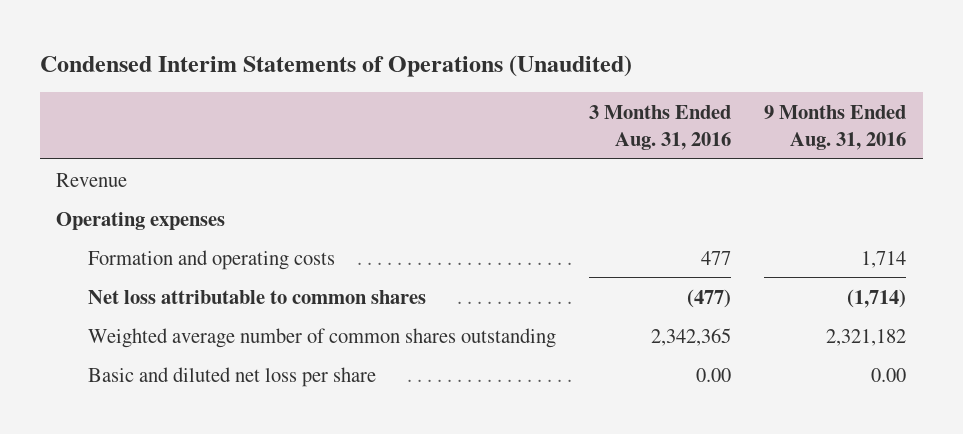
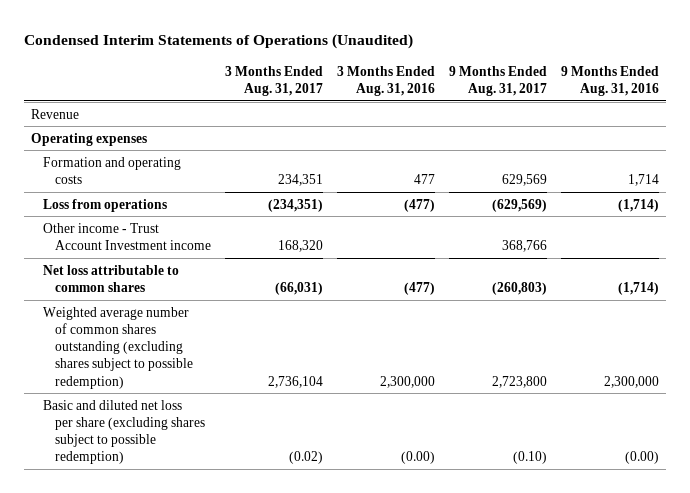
- | 3 Months Ended Aug. 31, 2016 | 9 Months Ended Aug. 31, 2016
+ | 3 Months Ended Aug. 31, 2017 | 3 Months Ended Aug. 31, 2016 | 9 Months Ended Aug. 31, 2017 | 9 Months Ended Aug. 31, 2016
+ Loss from operations | (234,351) | (477) | (629,569) | (1,714)
+ Other income - Trust Account Investment income | 168,320 | | 368,766 |
- Weighted average number of common shares outstanding | 2,342,365 | 2,321,182
- Basic and diluted net loss per share | 0.00 | 0.00
+ Weighted average number of common shares outstanding (excluding shares subject to possible redemption) | 2,736,104 | 2,300,000 | 2,723,800 | 2,300,000
+ Basic and diluted net loss per share (excluding shares subject to possible redemption) | (0.02) | (0.00) | (0.10) | (0.00)

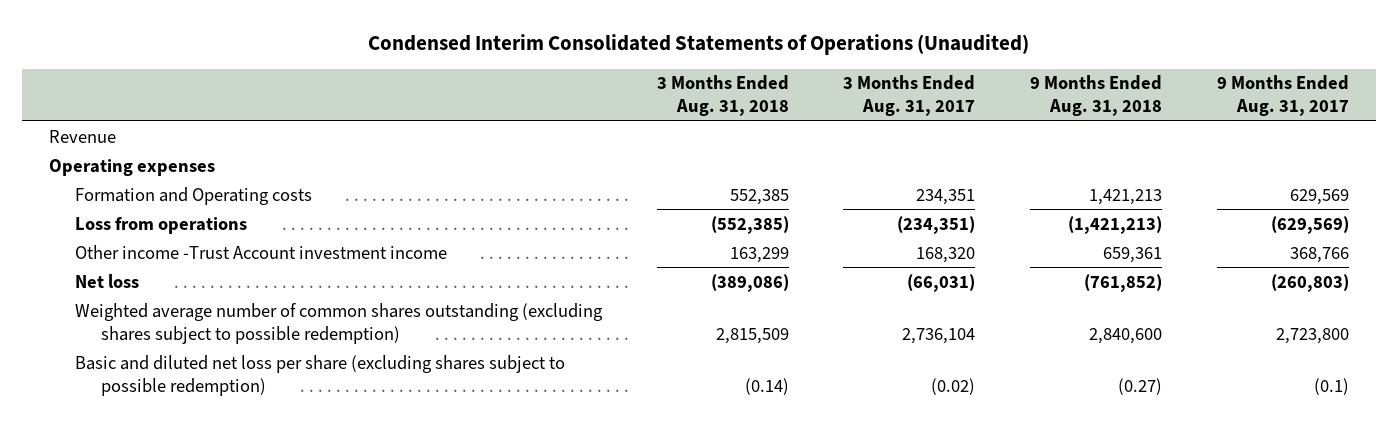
- Condensed Interim Statements of Operations (Unaudited)
+ Condensed Interim Consolidated Statements of Operations (Unaudited)
- | 3 Months Ended Aug. 31, 2017 | 3 Months Ended Aug. 31, 2016 | 9 Months Ended Aug. 31, 2017 | 9 Months Ended Aug. 31, 2016
+ | 3 Months Ended Aug. 31, 2018 | 3 Months Ended Aug. 31, 2017 | 9 Months Ended Aug. 31, 2018 | 9 Months Ended Aug. 31, 2017
- Formation and operating costs | 234,351 | 477 | 629,569 | 1,714
+ Formation and Operating costs | 552,385 | 234,351 | 1,421,213 | 629,569
- Other income - Trust Account Investment income | 168,320 | | 368,766 |
- Net loss attributable to common shares | (66,031) | (477) | (260,803) | (1,714)
+ Other income -Trust Account investment income | 163,299 | 168,320 | 659,361 | 368,766
+ Net loss | (389,086) | (66,031) | (761,852) | (260,803)
- Basic and diluted net loss per share (excluding shares subject to possible redemption) | (0.02) | (0.00) | (0.10) | (0.00)
+ Basic and diluted net loss per share (excluding shares subject to possible redemption) | (0.14) | (0.02) | (0.27) | (0.1)

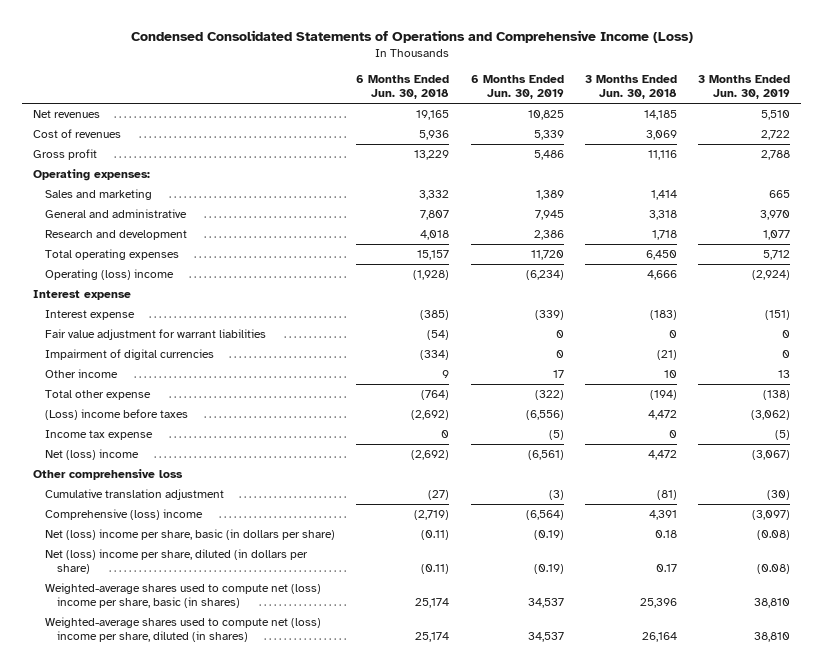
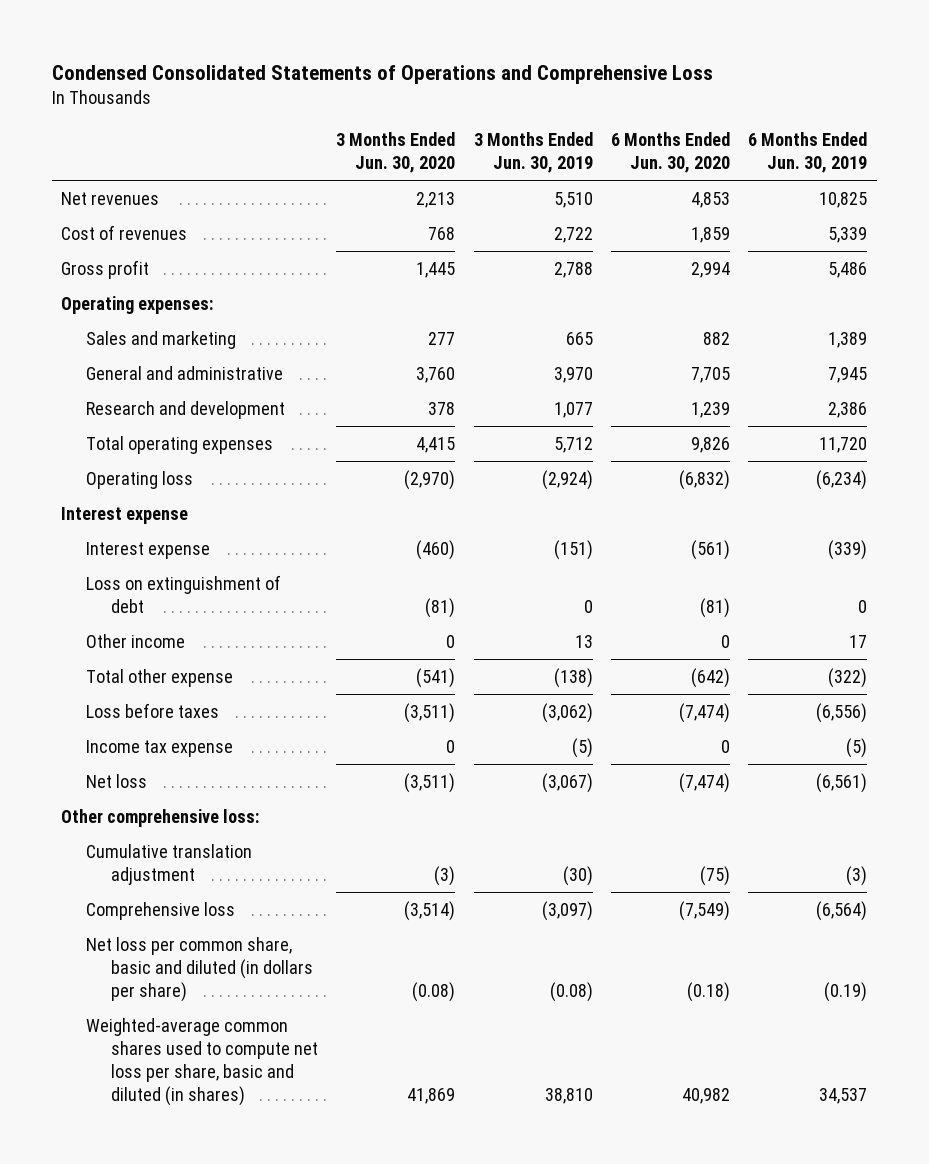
- Condensed Consolidated Statements of Operations and Comprehensive Income (Loss)
+ Condensed Consolidated Statements of Operations and Comprehensive Loss
- | 6 Months Ended Jun. 30, 2018 | 6 Months Ended Jun. 30, 2019 | 3 Months Ended Jun. 30, 2018 | 3 Months Ended Jun. 30, 2019
+ | 3 Months Ended Jun. 30, 2020 | 3 Months Ended Jun. 30, 2019 | 6 Months Ended Jun. 30, 2020 | 6 Months Ended Jun. 30, 2019
- Operating (loss) income | (1,928) | (6,234) | 4,666 | (2,924)
+ Operating loss | (2,970) | (2,924) | (6,832) | (6,234)
- Fair value adjustment for warrant liabilities | (54) | 0 | 0 | 0
- Impairment of digital currencies | (334) | 0 | (21) | 0
+ Loss on extinguishment of debt | (81) | 0 | (81) | 0
- (Loss) income before taxes | (2,692) | (6,556) | 4,472 | (3,062)
+ Loss before taxes | (3,511) | (3,062) | (7,474) | (6,556)
- Net (loss) income | (2,692) | (6,561) | 4,472 | (3,067)
- Other comprehensive loss
+ Net loss | (3,511) | (3,067) | (7,474) | (6,561)
+ Other comprehensive loss:
- Comprehensive (loss) income | (2,719) | (6,564) | 4,391 | (3,097)
- Net (loss) income per share, basic (in dollars per share) | (0.11) | (0.19) | 0.18 | (0.08)
- Net (loss) income per share, diluted (in dollars per share) | (0.11) | (0.19) | 0.17 | (0.08)
- Weighted-average shares used to compute net (loss) income per share, basic (in shares) | 25,174 | 34,537 | 25,396 | 38,810
- Weighted-average shares used to compute net (loss) income per share, diluted (in shares) | 25,174 | 34,537 | 26,164 | 38,810
+ Comprehensive loss | (3,514) | (3,097) | (7,549) | (6,564)
+ Net loss per common share, basic and diluted (in dollars per share) | (0.08) | (0.08) | (0.18) | (0.19)
+ Weighted-average common shares used to compute net loss per share, basic and diluted (in shares) | 41,869 | 38,810 | 40,982 | 34,537

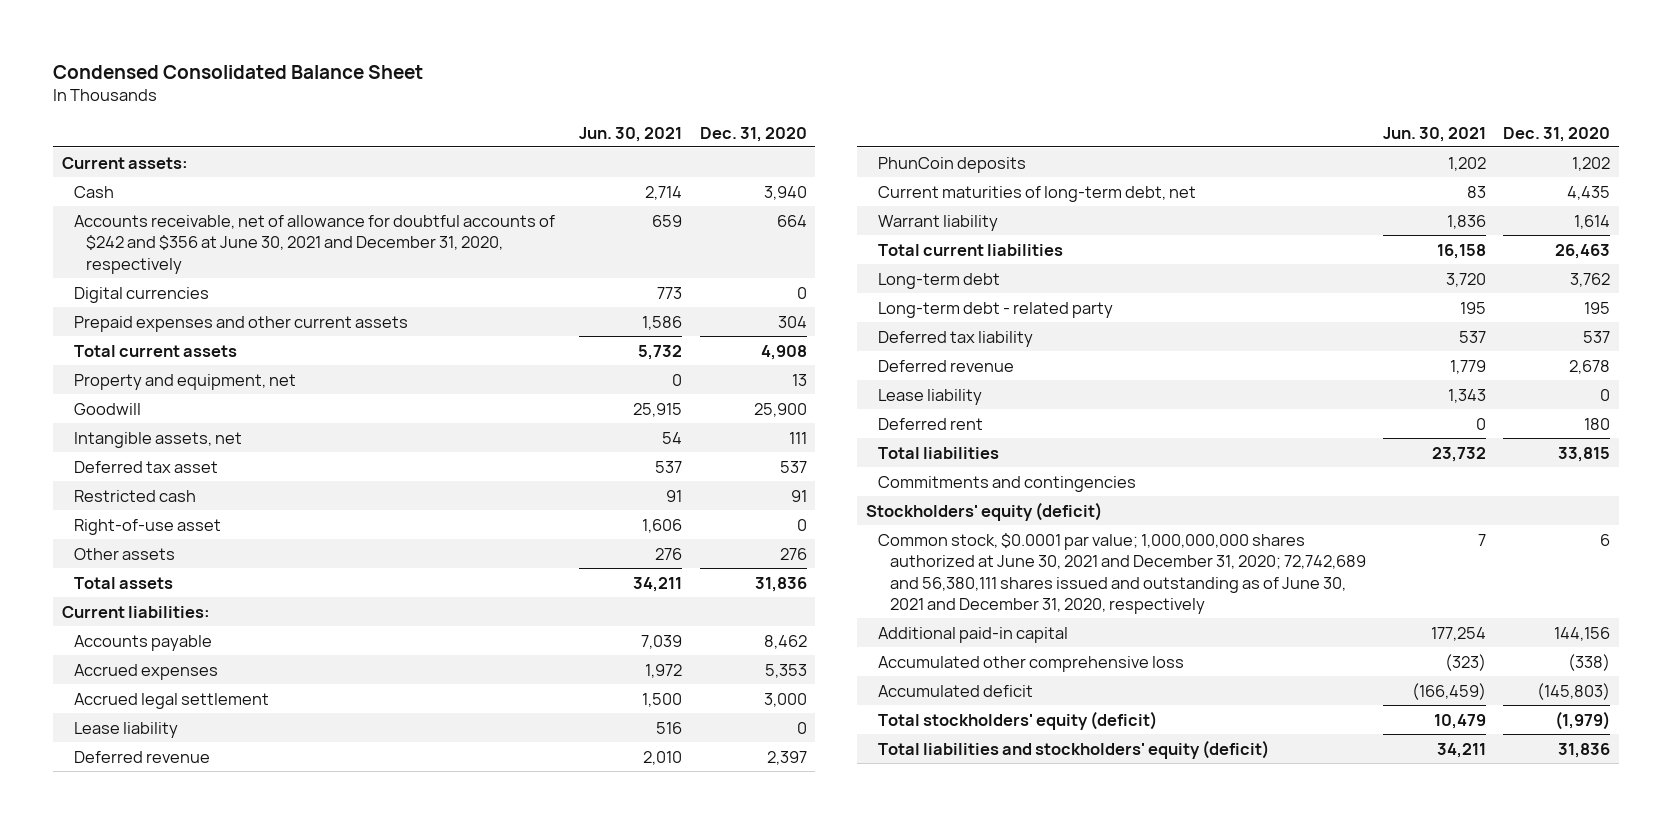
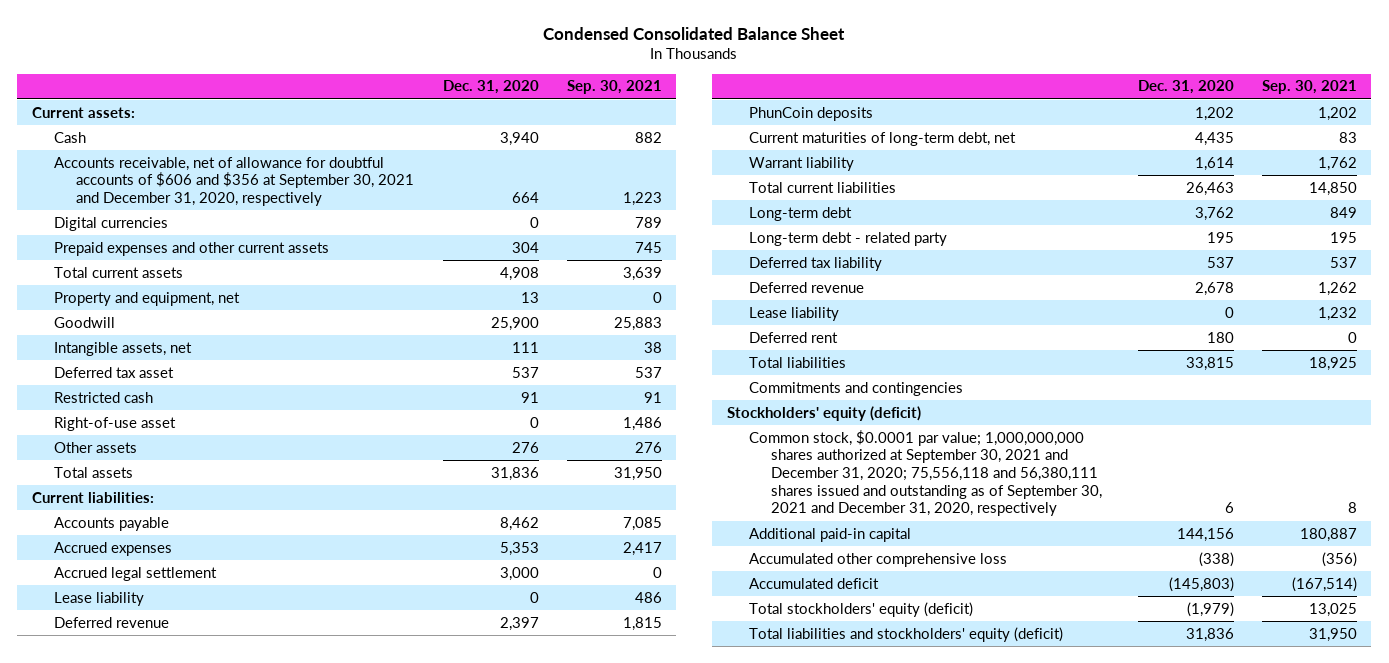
- | Jun. 30, 2021 | Dec. 31, 2020
+ | Dec. 31, 2020 | Sep. 30, 2021
- Accounts receivable, net of allowance for doubtful accounts of $242 and $356 at June 30, 2021 and December 31, 2020, respectively | 659 | 664
+ Accounts receivable, net of allowance for doubtful accounts of $606 and $356 at September 30, 2021 and December 31, 2020, respectively | 664 | 1,223
- Common stock, $0.0001 par value; 1,000,000,000 shares authorized at June 30, 2021 and December 31, 2020; 72,742,689 and 56,380,111 shares issued and outstanding as of June 30, 2021 and December 31, 2020, respectively | 7 | 6
+ Common stock, $0.0001 par value; 1,000,000,000 shares authorized at September 30, 2021 and December 31, 2020; 75,556,118 and 56,380,111 shares issued and outstanding as of September 30, 2021 and December 31, 2020, respectively | 6 | 8

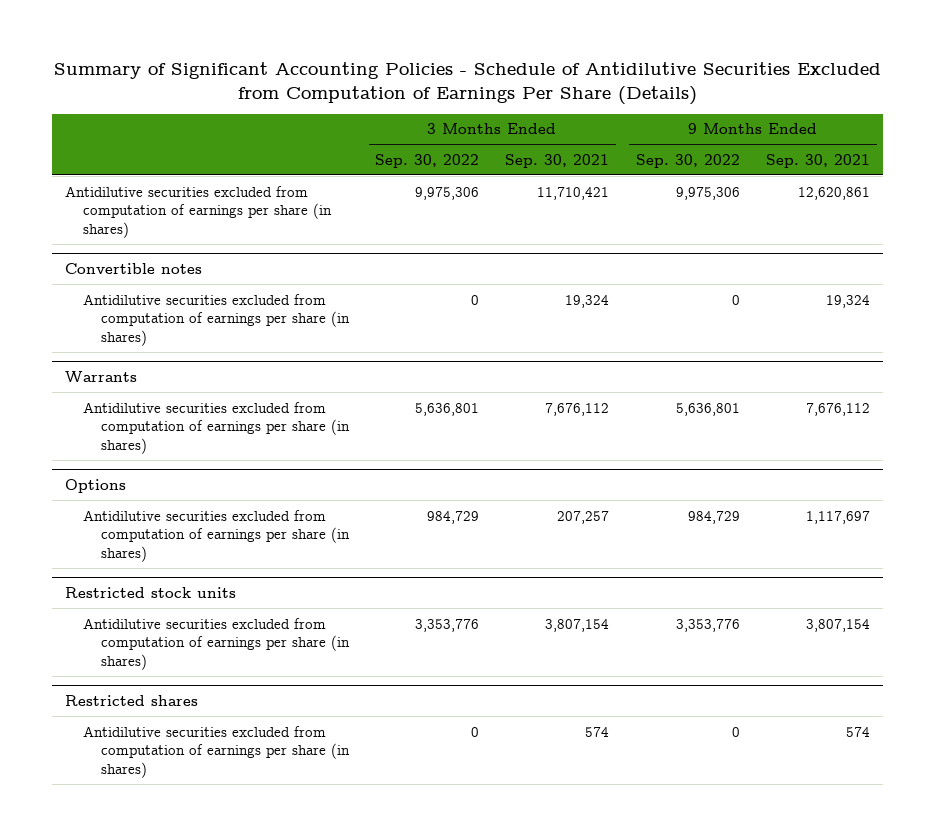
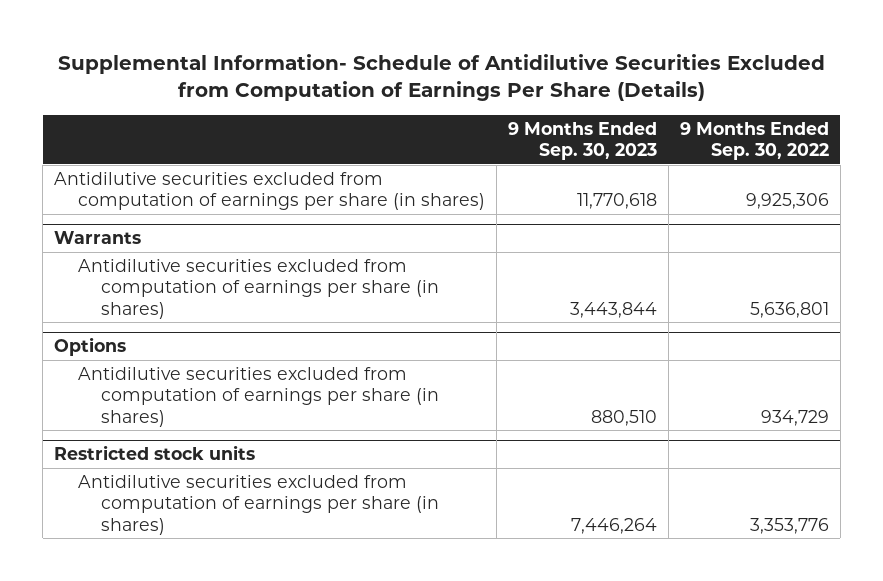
- Summary of Significant Accounting Policies - Schedule of Antidilutive Securities Excluded from Computation of Earnings Per Share (Details)
+ Supplemental Information- Schedule of Antidilutive Securities Excluded from Computation of Earnings Per Share (Details)
- | 3 Months Ended Sep. 30, 2022 | 3 Months Ended Sep. 30, 2021 | 9 Months Ended Sep. 30, 2022 | 9 Months Ended Sep. 30, 2021
+ | 9 Months Ended Sep. 30, 2023 | 9 Months Ended Sep. 30, 2022
- Antidilutive securities excluded from computation of earnings per share (in shares) | 9,975,306 | 11,710,421 | 9,975,306 | 12,620,861
- Convertible notes
- Antidilutive securities excluded from computation of earnings per share (in shares) | 0 | 19,324 | 0 | 19,324
+ Antidilutive securities excluded from computation of earnings per share (in shares) | 11,770,618 | 9,925,306
@ Options
- Antidilutive securities excluded from computation of earnings per share (in shares) | 984,729 | 207,257 | 984,729 | 1,117,697
+ Antidilutive securities excluded from computation of earnings per share (in shares) | 880,510 | 934,729
- Restricted shares
- Antidilutive securities excluded from computation of earnings per share (in shares) | 0 | 574 | 0 | 574

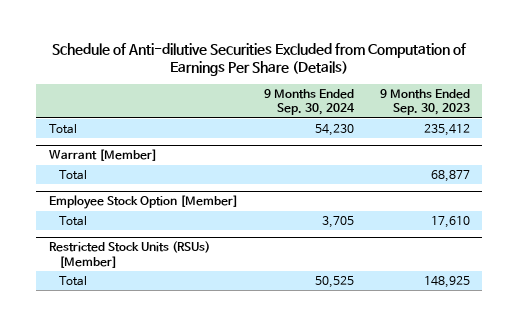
- Supplemental Information- Schedule of Antidilutive Securities Excluded from Computation of Earnings Per Share (Details)
+ Schedule of Anti-dilutive Securities Excluded from Computation of Earnings Per Share (Details)
- | 9 Months Ended Sep. 30, 2023 | 9 Months Ended Sep. 30, 2022
+ | 9 Months Ended Sep. 30, 2024 | 9 Months Ended Sep. 30, 2023
- Antidilutive securities excluded from computation of earnings per share (in shares) | 11,770,618 | 9,925,306
- Warrants
- Antidilutive securities excluded from computation of earnings per share (in shares) | 3,443,844 | 5,636,801
- Options
- Antidilutive securities excluded from computation of earnings per share (in shares) | 880,510 | 934,729
- Restricted stock units
- Antidilutive securities excluded from computation of earnings per share (in shares) | 7,446,264 | 3,353,776
+ Total | 54,230 | 235,412
+ Warrant [Member]
+ Total | | 68,877
+ Employee Stock Option [Member]
+ Total | 3,705 | 17,610
+ Restricted Stock Units (RSUs) [Member]
+ Total | 50,525 | 148,925

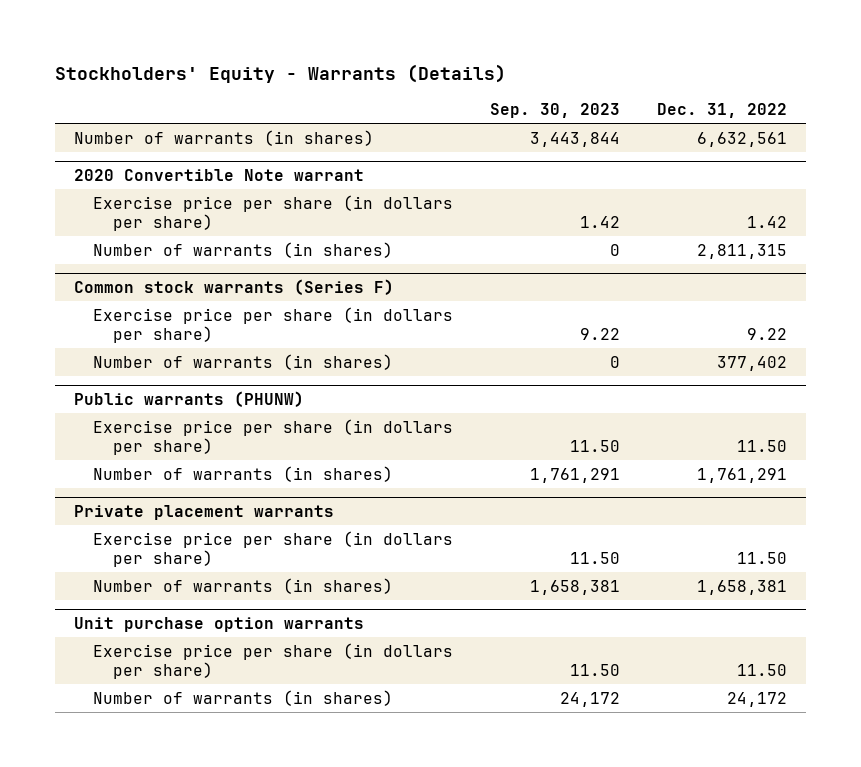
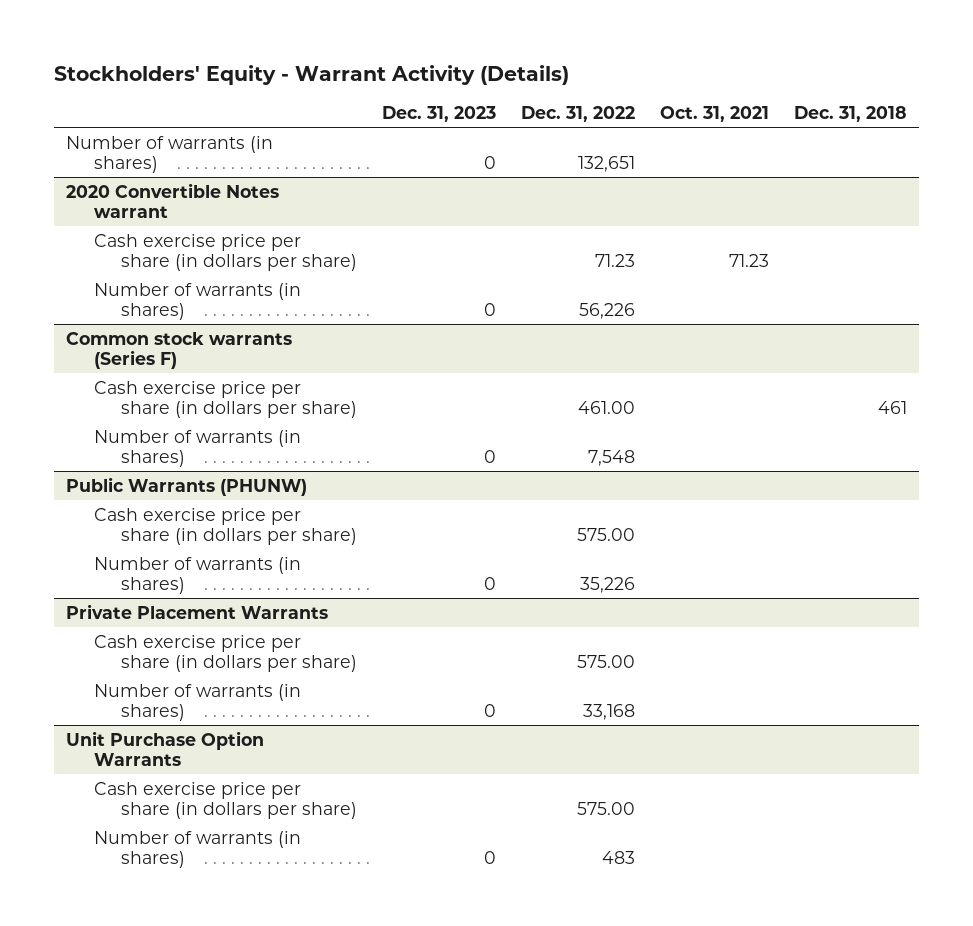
- Stockholders' Equity - Warrants (Details)
+ Stockholders' Equity - Warrant Activity (Details)
- | Sep. 30, 2023 | Dec. 31, 2022
+ | Dec. 31, 2023 | Dec. 31, 2022 | Oct. 31, 2021 | Dec. 31, 2018
- Number of warrants (in shares) | 3,443,844 | 6,632,561
- 2020 Convertible Note warrant
- Exercise price per share (in dollars per share) | 1.42 | 1.42
- Number of warrants (in shares) | 0 | 2,811,315
+ Number of warrants (in shares) | 0 | 132,651 | |
+ 2020 Convertible Notes warrant
+ Cash exercise price per share (in dollars per share) | | 71.23 | 71.23 |
+ Number of warrants (in shares) | 0 | 56,226 | |
@ Common stock warrants (Series F)
- Exercise price per share (in dollars per share) | 9.22 | 9.22
- Number of warrants (in shares) | 0 | 377,402
- Public warrants (PHUNW)
- Exercise price per share (in dollars per share) | 11.50 | 11.50
- Number of warrants (in shares) | 1,761,291 | 1,761,291
- Private placement warrants
- Exercise price per share (in dollars per share) | 11.50 | 11.50
- Number of warrants (in shares) | 1,658,381 | 1,658,381
- Unit purchase option warrants
- Exercise price per share (in dollars per share) | 11.50 | 11.50
- Number of warrants (in shares) | 24,172 | 24,172
@ Common stock warrants (Series F)
+ Cash exercise price per share (in dollars per share) | | 461.00 | | 461
+ Number of warrants (in shares) | 0 | 7,548 | |
+ Public Warrants (PHUNW)
+ Cash exercise price per share (in dollars per share) | | 575.00 | |
+ Number of warrants (in shares) | 0 | 35,226 | |
+ Private Placement Warrants
+ Cash exercise price per share (in dollars per share) | | 575.00 | |
+ Number of warrants (in shares) | 0 | 33,168 | |
+ Unit Purchase Option Warrants
+ Cash exercise price per share (in dollars per share) | | 575.00 | |
+ Number of warrants (in shares) | 0 | 483 | |

